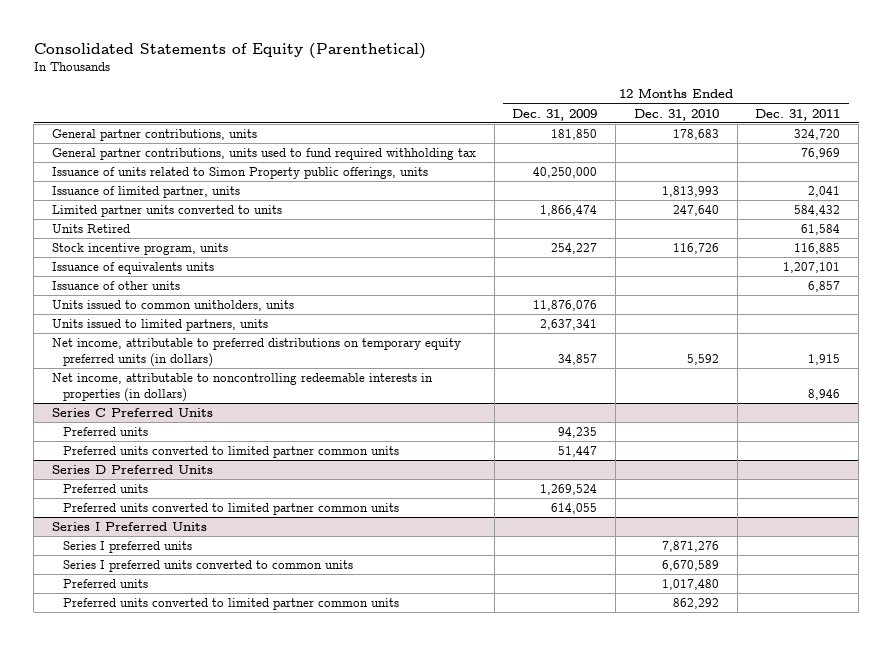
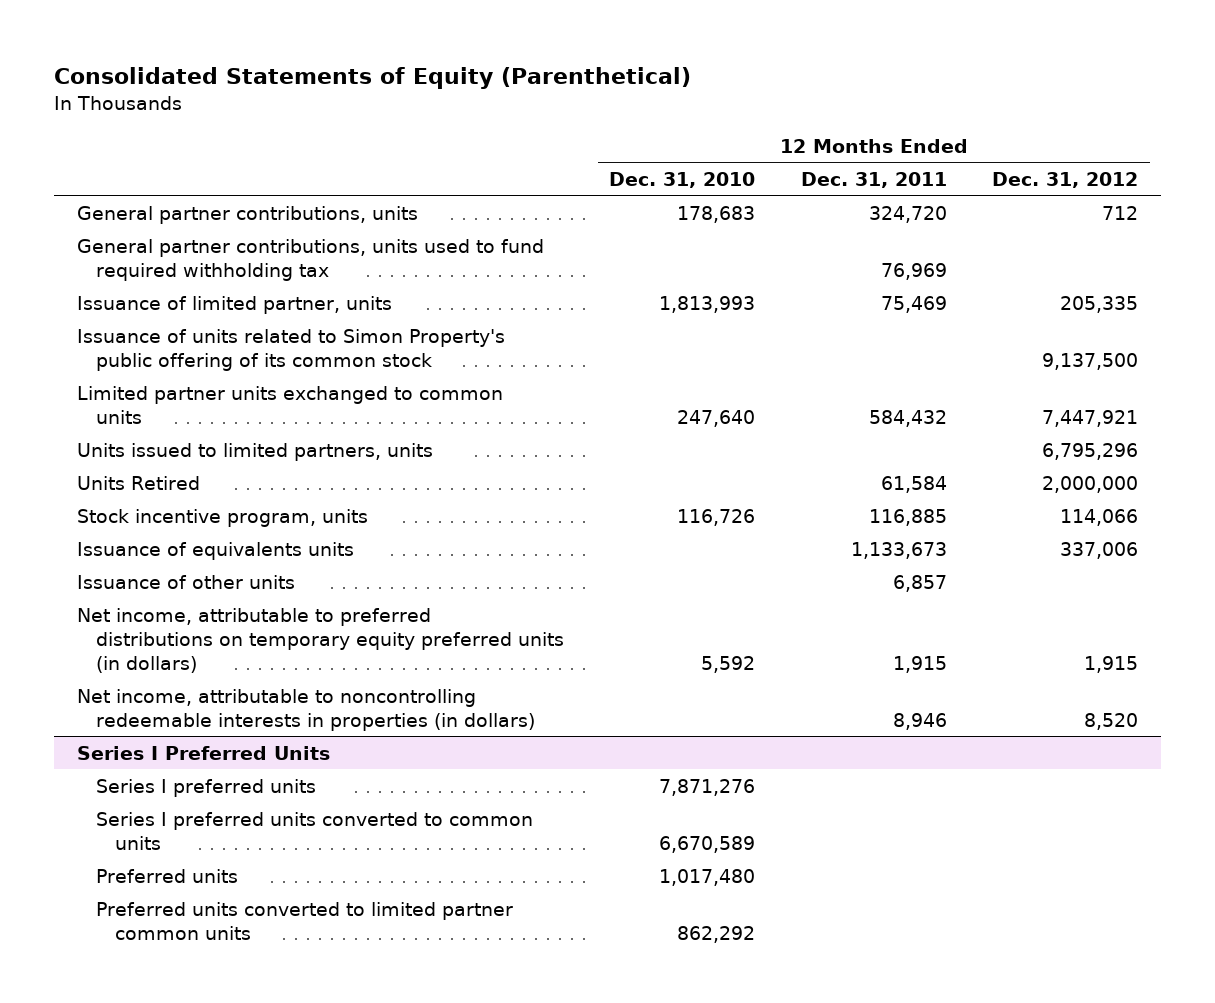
- | 12 Months Ended Dec. 31, 2009 | 12 Months Ended Dec. 31, 2010 | 12 Months Ended Dec. 31, 2011
+ | 12 Months Ended Dec. 31, 2010 | 12 Months Ended Dec. 31, 2011 | 12 Months Ended Dec. 31, 2012
- Issuance of units related to Simon Property public offerings, units | 40,250,000 | |
- Issuance of limited partner, units | | 1,813,993 | 2,041
- Limited partner units converted to units | 1,866,474 | 247,640 | 584,432
+ Issuance of limited partner, units | 1,813,993 | 75,469 | 205,335
+ Issuance of units related to Simon Property's public offering of its common stock | | | 9,137,500
+ Limited partner units exchanged to common units | 247,640 | 584,432 | 7,447,921
moved up: Units issued to limited partners, units | | | 6,795,296
- Issuance of equivalents units | | | 1,207,101
+ Issuance of equivalents units | | 1,133,673 | 337,006
- Units issued to common unitholders, units | 11,876,076 | |
- Series C Preferred Units
- Preferred units | 94,235 | |
- Preferred units converted to limited partner common units | 51,447 | |
- Series D Preferred Units
- Preferred units | 1,269,524 | |
- Preferred units converted to limited partner common units | 614,055 | |

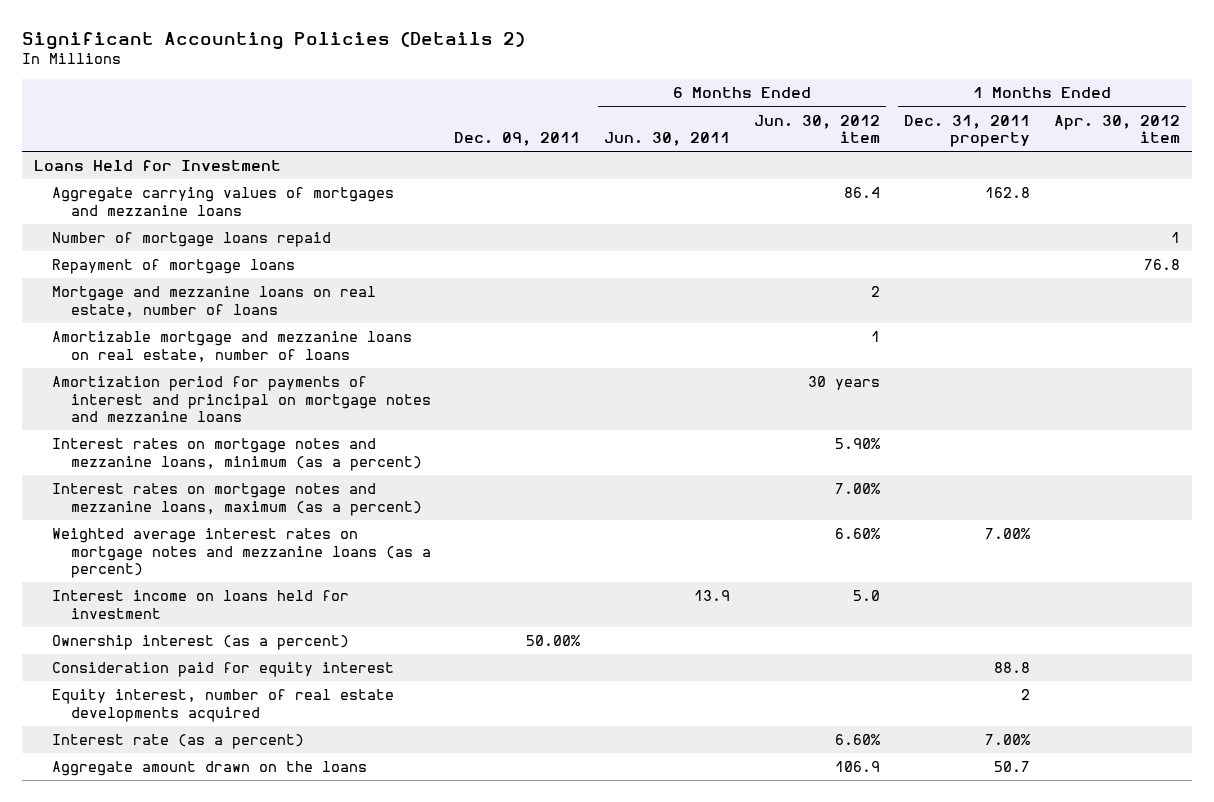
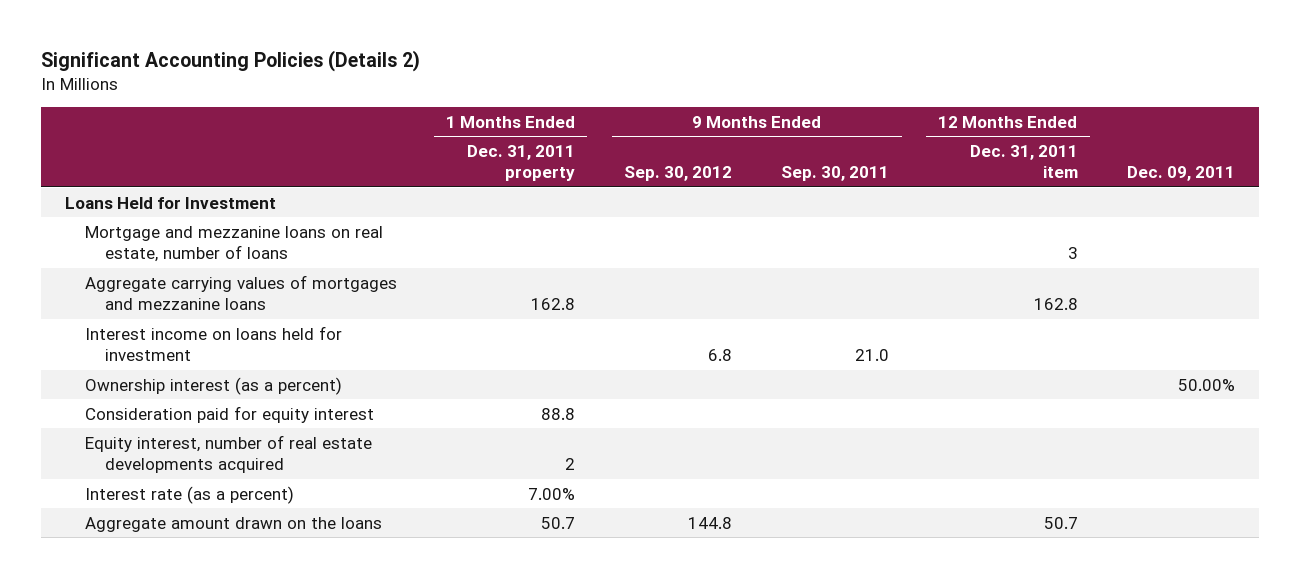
- | Dec. 09, 2011 | 6 Months Ended Jun. 30, 2011 | 6 Months Ended Jun. 30, 2012 item | 1 Months Ended Dec. 31, 2011 property | 1 Months Ended Apr. 30, 2012 item
+ | 1 Months Ended Dec. 31, 2011 property | 9 Months Ended Sep. 30, 2012 | 9 Months Ended Sep. 30, 2011 | 12 Months Ended Dec. 31, 2011 item | Dec. 09, 2011
- Number of mortgage loans repaid | | | | | 1
- Repayment of mortgage loans | | | | | 76.8
- Amortizable mortgage and mezzanine loans on real estate, number of loans | | | 1 | |
- Amortization period for payments of interest and principal on mortgage notes and mezzanine loans | | | 30 years | |
- Interest rates on mortgage notes and mezzanine loans, minimum (as a percent) | | | 5.90% | |
- Interest rates on mortgage notes and mezzanine loans, maximum (as a percent) | | | 7.00% | |
- Weighted average interest rates on mortgage notes and mezzanine loans (as a percent) | | | 6.60% | 7.00% |
moved down: Aggregate carrying values of mortgages and mezzanine loans | 162.8 | | | 162.8 |

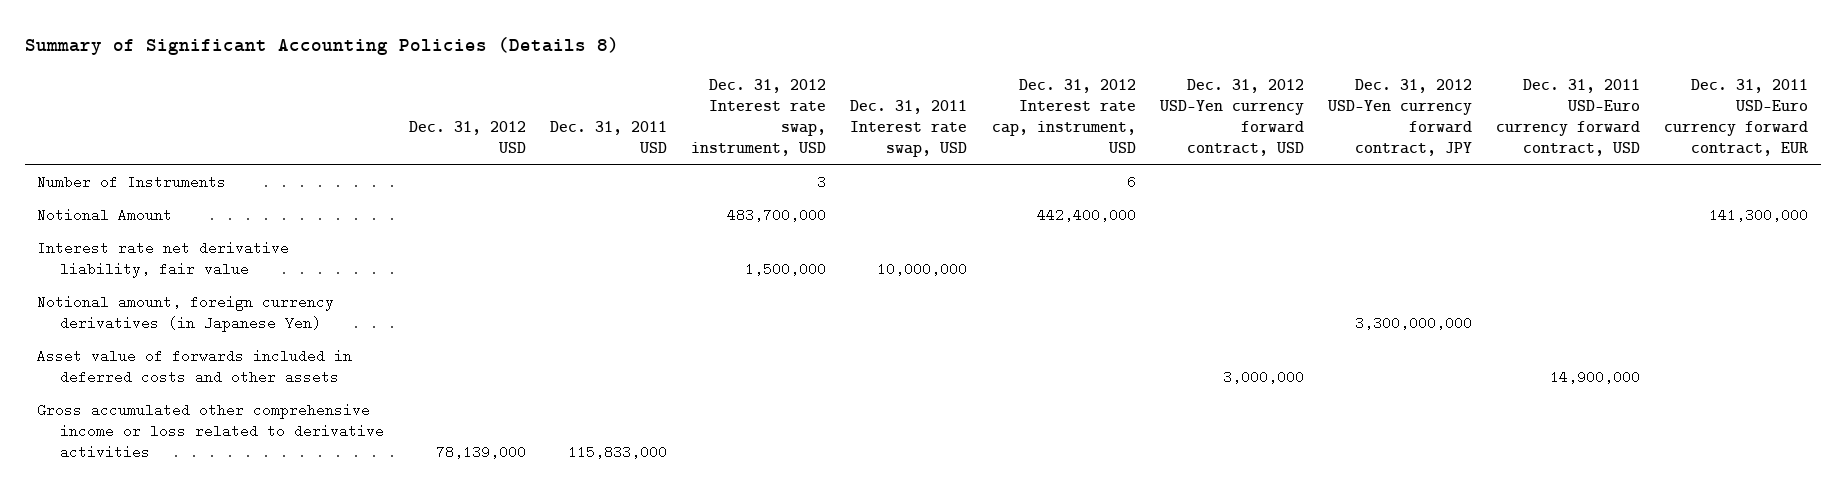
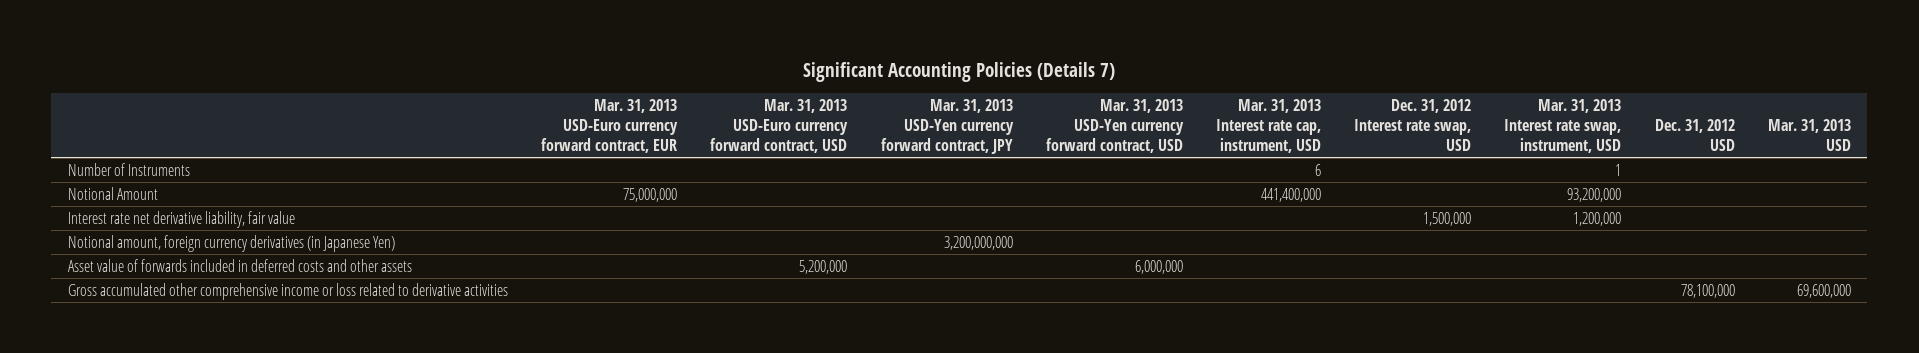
- Summary of Significant Accounting Policies (Details 8)
+ Significant Accounting Policies (Details 7)
- | Dec. 31, 2012 USD | Dec. 31, 2011 USD | Dec. 31, 2012 Interest rate swap, instrument, USD | Dec. 31, 2011 Interest rate swap, USD | Dec. 31, 2012 Interest rate cap, instrument, USD | Dec. 31, 2012 USD-Yen currency forward contract, USD | Dec. 31, 2012 USD-Yen currency forward contract, JPY | Dec. 31, 2011 USD-Euro currency forward contract, USD | Dec. 31, 2011 USD-Euro currency forward contract, EUR
+ | Mar. 31, 2013 USD-Euro currency forward contract, EUR | Mar. 31, 2013 USD-Euro currency forward contract, USD | Mar. 31, 2013 USD-Yen currency forward contract, JPY | Mar. 31, 2013 USD-Yen currency forward contract, USD | Mar. 31, 2013 Interest rate cap, instrument, USD | Dec. 31, 2012 Interest rate swap, USD | Mar. 31, 2013 Interest rate swap, instrument, USD | Dec. 31, 2012 USD | Mar. 31, 2013 USD
- Gross accumulated other comprehensive income or loss related to derivative activities | 78,139,000 | 115,833,000 | | | | | | |
+ Gross accumulated other comprehensive income or loss related to derivative activities | | | | | | | | 78,100,000 | 69,600,000

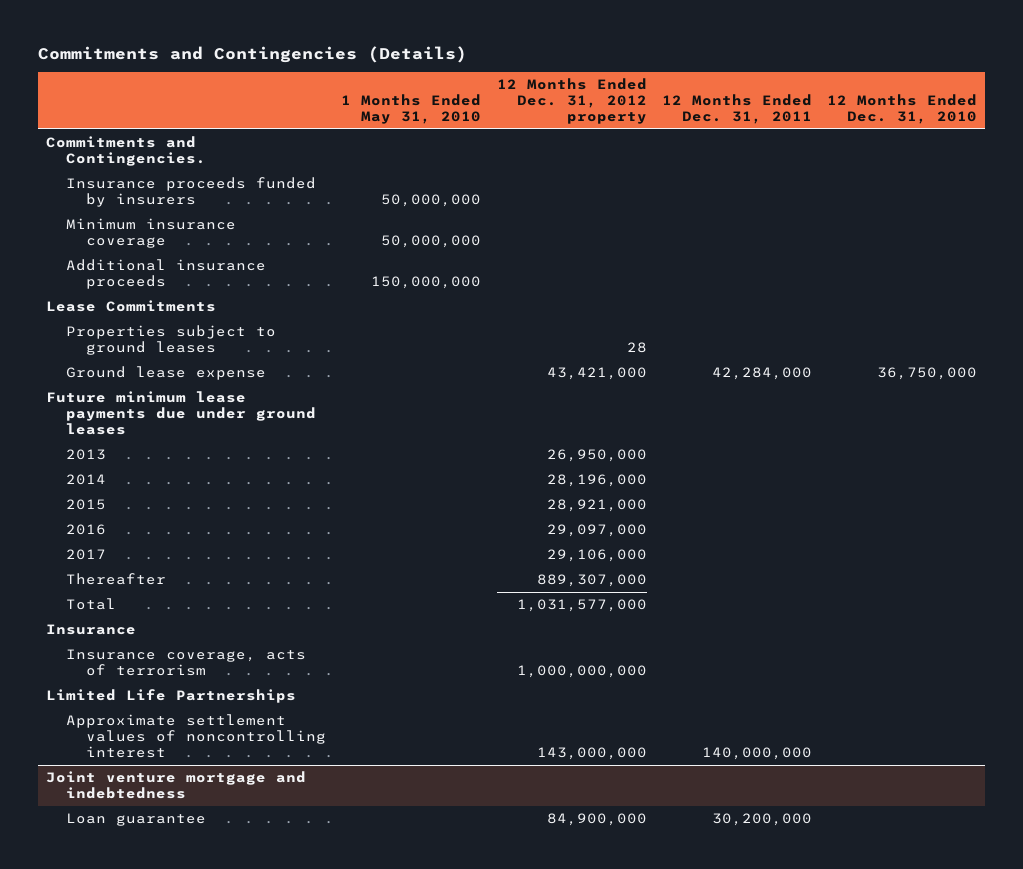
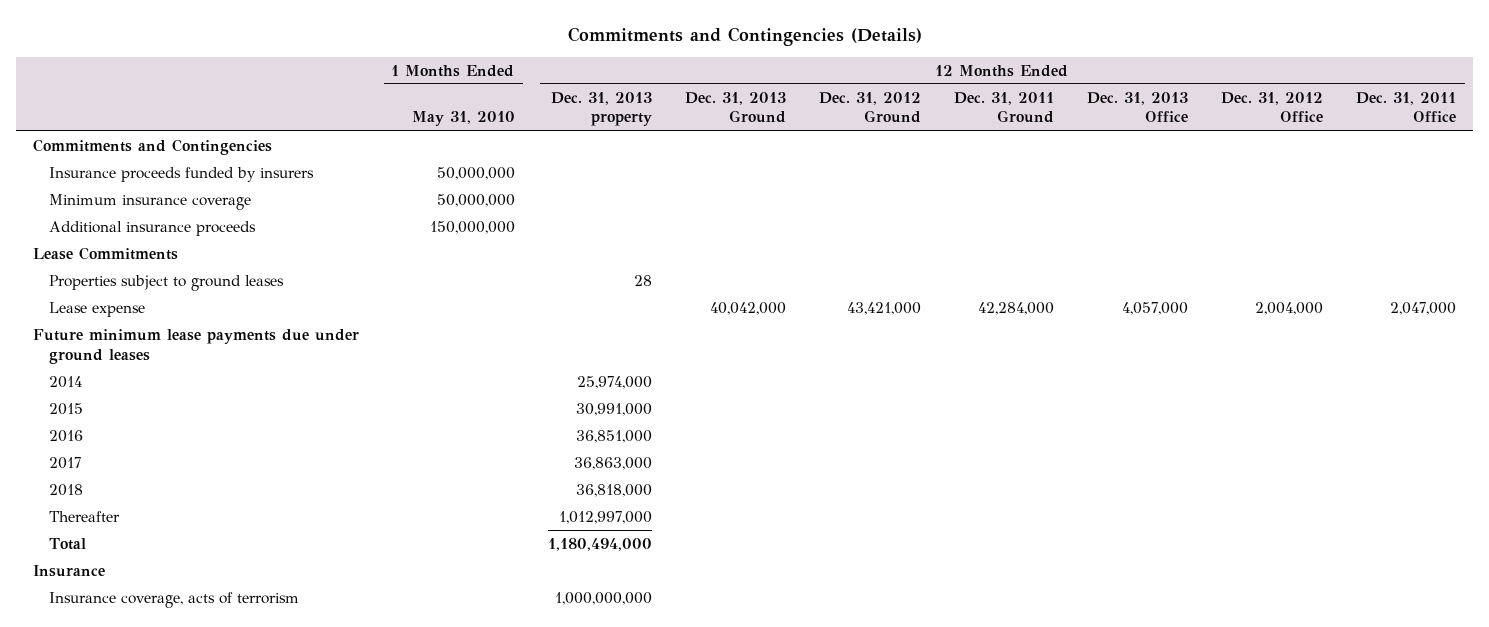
- | 1 Months Ended May 31, 2010 | 12 Months Ended Dec. 31, 2012 property | 12 Months Ended Dec. 31, 2011 | 12 Months Ended Dec. 31, 2010
+ | 1 Months Ended May 31, 2010 | 12 Months Ended Dec. 31, 2013 property | 12 Months Ended Dec. 31, 2013 Ground | 12 Months Ended Dec. 31, 2012 Ground | 12 Months Ended Dec. 31, 2011 Ground | 12 Months Ended Dec. 31, 2013 Office | 12 Months Ended Dec. 31, 2012 Office | 12 Months Ended Dec. 31, 2011 Office
- Commitments and Contingencies.
+ Commitments and Contingencies
- Ground lease expense | | 43,421,000 | 42,284,000 | 36,750,000
+ Lease expense | | | 40,042,000 | 43,421,000 | 42,284,000 | 4,057,000 | 2,004,000 | 2,047,000
- 2013 | | 26,950,000 | |
+ 2018 | | 36,818,000 | | | | | |
- Limited Life Partnerships
- Approximate settlement values of noncontrolling interest | | 143,000,000 | 140,000,000 |
- Joint venture mortgage and indebtedness
- Loan guarantee | | 84,900,000 | 30,200,000 |

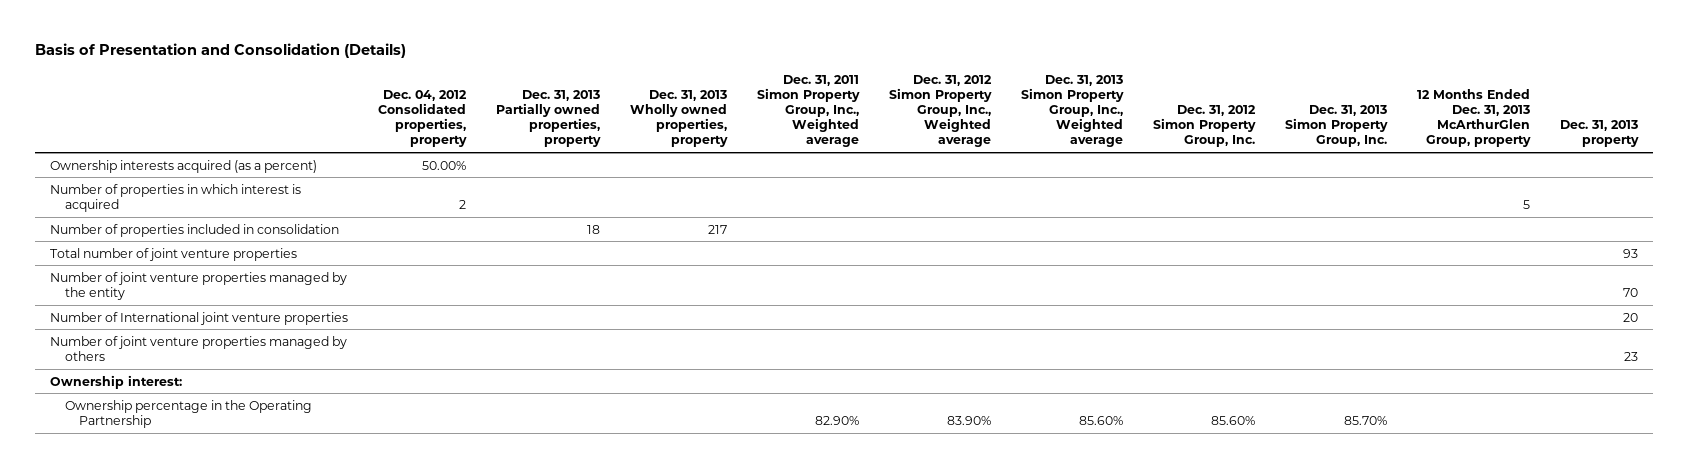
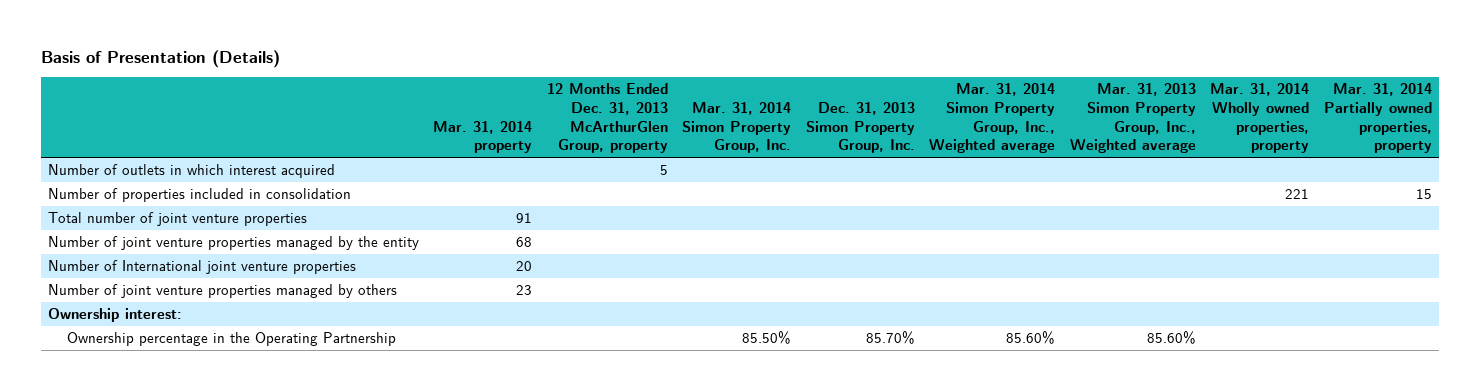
- Basis of Presentation and Consolidation (Details)
+ Basis of Presentation (Details)
- | Dec. 04, 2012 Consolidated properties, property | Dec. 31, 2013 Partially owned properties, property | Dec. 31, 2013 Wholly owned properties, property | Dec. 31, 2011 Simon Property Group, Inc., Weighted average | Dec. 31, 2012 Simon Property Group, Inc., Weighted average | Dec. 31, 2013 Simon Property Group, Inc., Weighted average | Dec. 31, 2012 Simon Property Group, Inc. | Dec. 31, 2013 Simon Property Group, Inc. | 12 Months Ended Dec. 31, 2013 McArthurGlen Group, property | Dec. 31, 2013 property
+ | Mar. 31, 2014 property | 12 Months Ended Dec. 31, 2013 McArthurGlen Group, property | Mar. 31, 2014 Simon Property Group, Inc. | Dec. 31, 2013 Simon Property Group, Inc. | Mar. 31, 2014 Simon Property Group, Inc., Weighted average | Mar. 31, 2013 Simon Property Group, Inc., Weighted average | Mar. 31, 2014 Wholly owned properties, property | Mar. 31, 2014 Partially owned properties, property
- Ownership interests acquired (as a percent) | 50.00% | | | | | | | | |
- Number of properties in which interest is acquired | 2 | | | | | | | | 5 |
+ Number of outlets in which interest acquired | | 5 | | | | | |

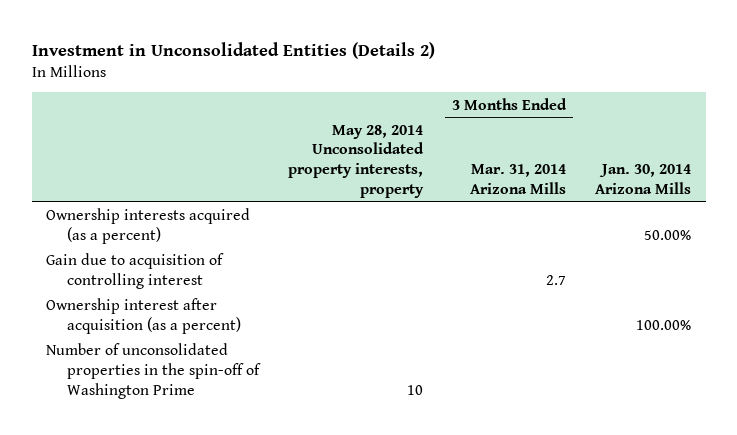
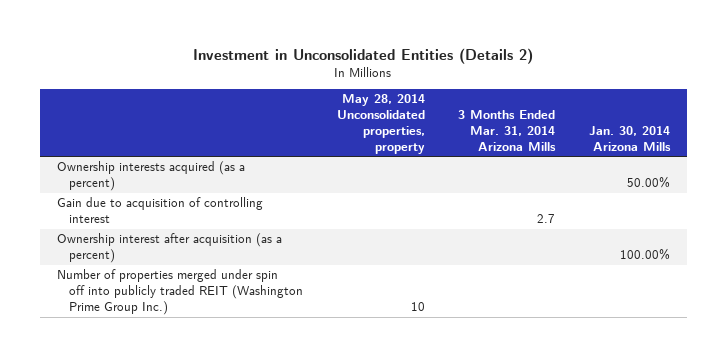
- | May 28, 2014 Unconsolidated property interests, property | 3 Months Ended Mar. 31, 2014 Arizona Mills | Jan. 30, 2014 Arizona Mills
+ | May 28, 2014 Unconsolidated properties, property | 3 Months Ended Mar. 31, 2014 Arizona Mills | Jan. 30, 2014 Arizona Mills
- Number of unconsolidated properties in the spin-off of Washington Prime | 10 | |
+ Number of properties merged under spin off into publicly traded REIT (Washington Prime Group Inc.) | 10 | |

